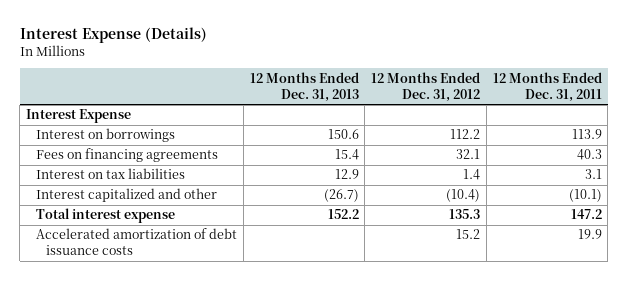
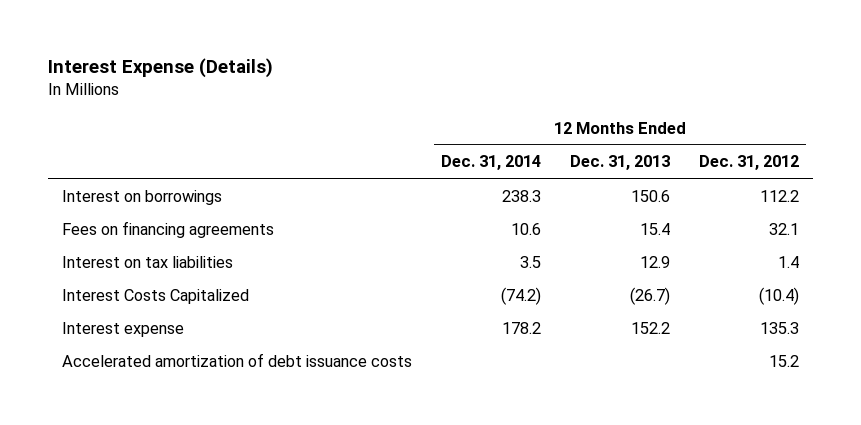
- | 12 Months Ended Dec. 31, 2013 | 12 Months Ended Dec. 31, 2012 | 12 Months Ended Dec. 31, 2011
+ | 12 Months Ended Dec. 31, 2014 | 12 Months Ended Dec. 31, 2013 | 12 Months Ended Dec. 31, 2012
- Interest Expense
- Interest capitalized and other | (26.7) | (10.4) | (10.1)
- Total interest expense | 152.2 | 135.3 | 147.2
+ Interest Costs Capitalized | (74.2) | (26.7) | (10.4)
+ Interest expense | 178.2 | 152.2 | 135.3

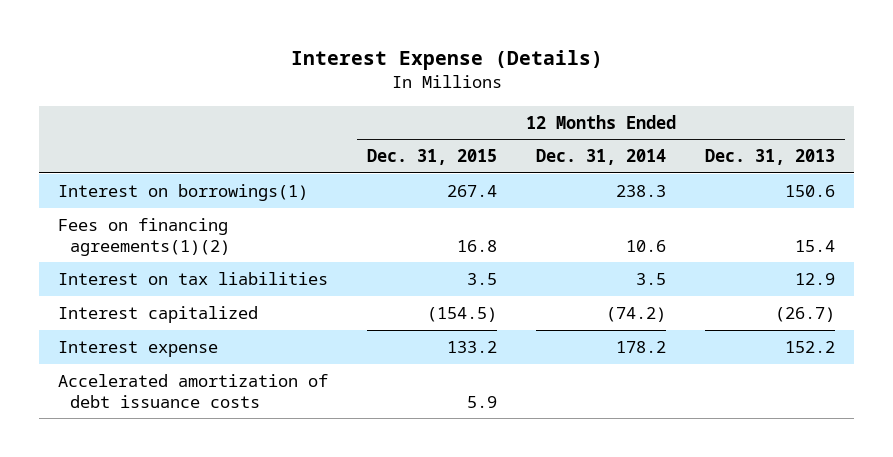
- | 12 Months Ended Dec. 31, 2014 | 12 Months Ended Dec. 31, 2013 | 12 Months Ended Dec. 31, 2012
+ | 12 Months Ended Dec. 31, 2015 | 12 Months Ended Dec. 31, 2014 | 12 Months Ended Dec. 31, 2013
- Interest on borrowings | 238.3 | 150.6 | 112.2
- Fees on financing agreements | 10.6 | 15.4 | 32.1
+ Interest on borrowings(1) | 267.4 | 238.3 | 150.6
+ Fees on financing agreements(1)(2) | 16.8 | 10.6 | 15.4
- Interest Costs Capitalized | (74.2) | (26.7) | (10.4)
+ Interest capitalized | (154.5) | (74.2) | (26.7)

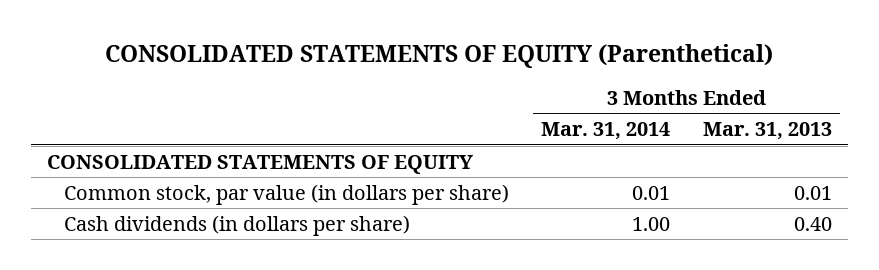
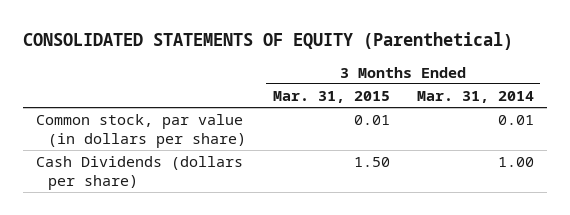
- | 3 Months Ended Mar. 31, 2014 | 3 Months Ended Mar. 31, 2013
+ | 3 Months Ended Mar. 31, 2015 | 3 Months Ended Mar. 31, 2014
- CONSOLIDATED STATEMENTS OF EQUITY
- Cash dividends (in dollars per share) | 1.00 | 0.40
+ Cash Dividends (dollars per share) | 1.50 | 1.00

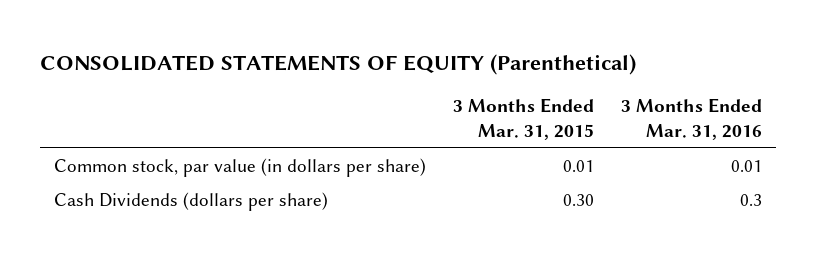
- | 3 Months Ended Mar. 31, 2015 | 3 Months Ended Mar. 31, 2014
+ | 3 Months Ended Mar. 31, 2015 | 3 Months Ended Mar. 31, 2016
- Cash Dividends (dollars per share) | 1.50 | 1.00
+ Cash Dividends (dollars per share) | 0.30 | 0.3

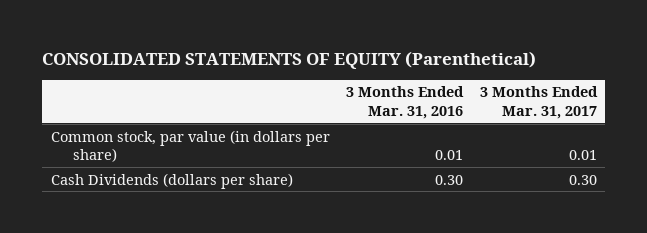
- | 3 Months Ended Mar. 31, 2015 | 3 Months Ended Mar. 31, 2016
+ | 3 Months Ended Mar. 31, 2016 | 3 Months Ended Mar. 31, 2017
- Cash Dividends (dollars per share) | 0.30 | 0.3
+ Cash Dividends (dollars per share) | 0.30 | 0.30

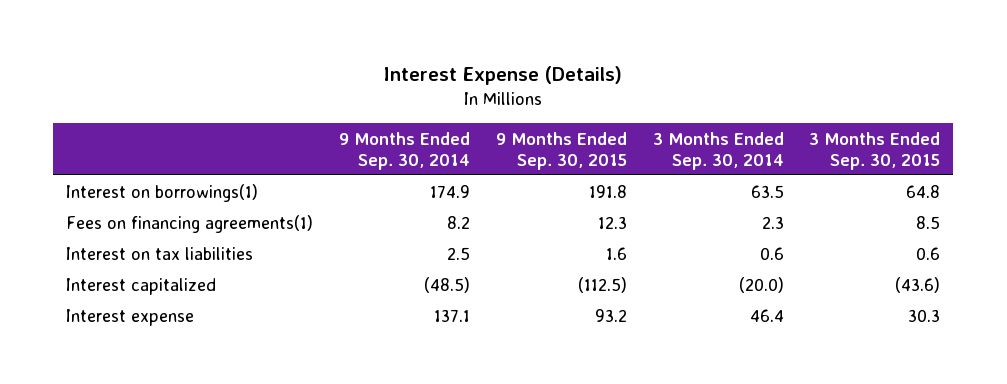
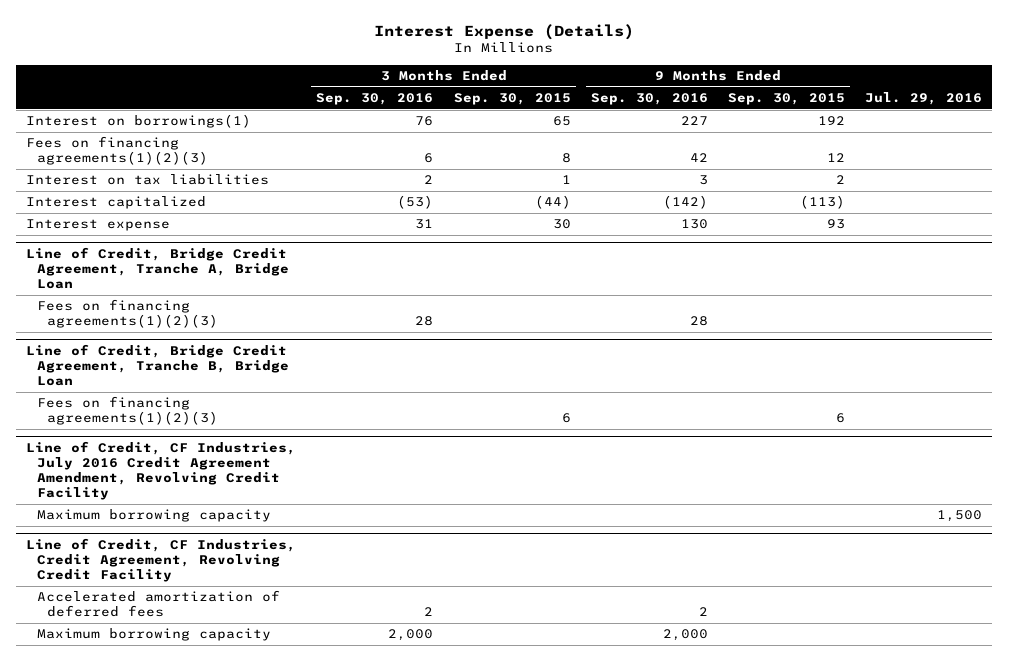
- | 9 Months Ended Sep. 30, 2014 | 9 Months Ended Sep. 30, 2015 | 3 Months Ended Sep. 30, 2014 | 3 Months Ended Sep. 30, 2015
+ | 3 Months Ended Sep. 30, 2016 | 3 Months Ended Sep. 30, 2015 | 9 Months Ended Sep. 30, 2016 | 9 Months Ended Sep. 30, 2015 | Jul. 29, 2016
- Interest on borrowings(1) | 174.9 | 191.8 | 63.5 | 64.8
- Fees on financing agreements(1) | 8.2 | 12.3 | 2.3 | 8.5
- Interest on tax liabilities | 2.5 | 1.6 | 0.6 | 0.6
- Interest capitalized | (48.5) | (112.5) | (20.0) | (43.6)
- Interest expense | 137.1 | 93.2 | 46.4 | 30.3
+ Interest on borrowings(1) | 76 | 65 | 227 | 192 |
+ Fees on financing agreements(1)(2)(3) | 6 | 8 | 42 | 12 |
+ Interest on tax liabilities | 2 | 1 | 3 | 2 |
+ Interest capitalized | (53) | (44) | (142) | (113) |
+ Interest expense | 31 | 30 | 130 | 93 |
+ Line of Credit, Bridge Credit Agreement, Tranche A, Bridge Loan
+ Fees on financing agreements(1)(2)(3) | 28 | | 28 | |
+ Line of Credit, Bridge Credit Agreement, Tranche B, Bridge Loan
+ Fees on financing agreements(1)(2)(3) | | 6 | | 6 |
+ Line of Credit, CF Industries, July 2016 Credit Agreement Amendment, Revolving Credit Facility
+ Maximum borrowing capacity | | | | | 1,500
+ Line of Credit, CF Industries, Credit Agreement, Revolving Credit Facility
+ Accelerated amortization of deferred fees | 2 | | 2 | |
+ Maximum borrowing capacity | 2,000 | | 2,000 | |

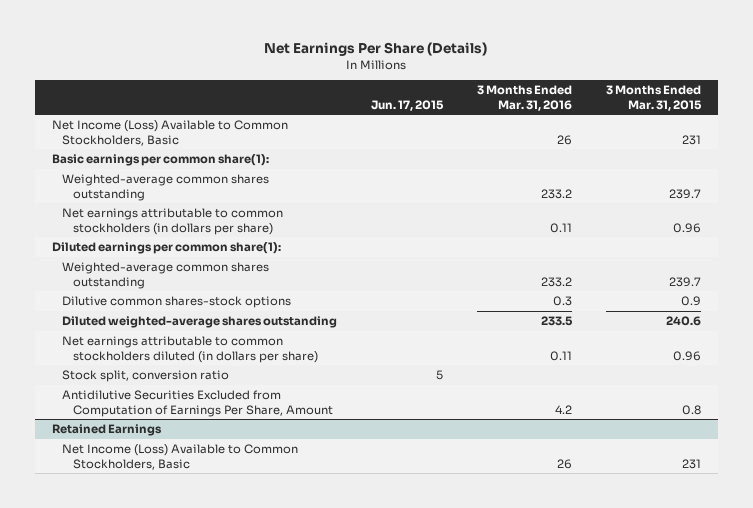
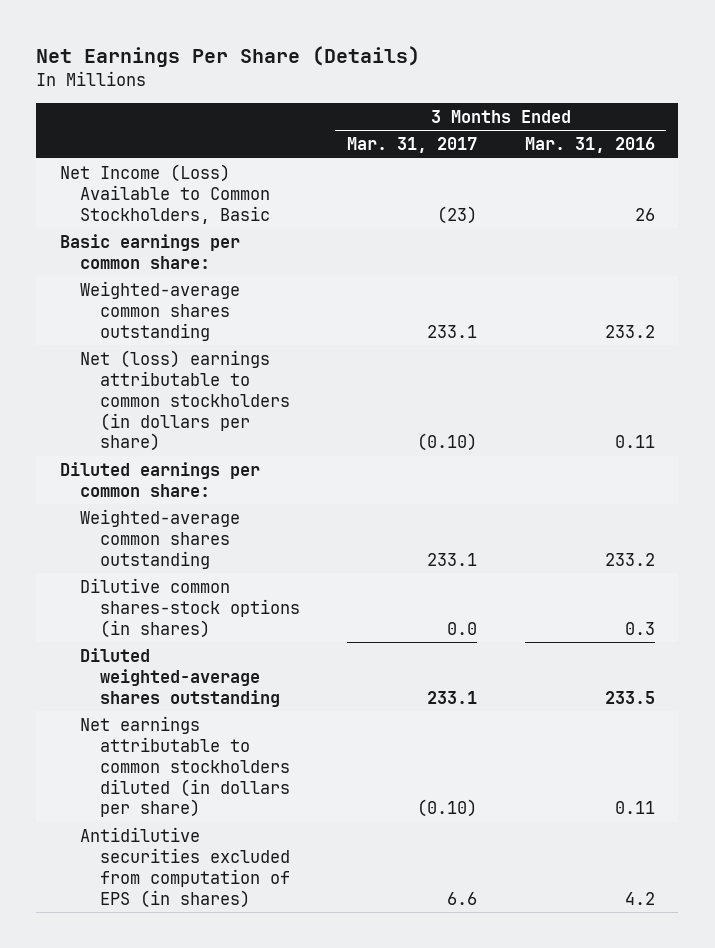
- | Jun. 17, 2015 | 3 Months Ended Mar. 31, 2016 | 3 Months Ended Mar. 31, 2015
+ | 3 Months Ended Mar. 31, 2017 | 3 Months Ended Mar. 31, 2016
- Basic earnings per common share(1):
+ Basic earnings per common share:
- Net earnings attributable to common stockholders (in dollars per share) | | 0.11 | 0.96
- Diluted earnings per common share(1):
+ Net (loss) earnings attributable to common stockholders (in dollars per share) | (0.10) | 0.11
+ Diluted earnings per common share:
- Dilutive common shares-stock options | | 0.3 | 0.9
+ Dilutive common shares-stock options (in shares) | 0.0 | 0.3
- Stock split, conversion ratio | 5 | |
- Antidilutive Securities Excluded from Computation of Earnings Per Share, Amount | | 4.2 | 0.8
- Retained Earnings
- Net Income (Loss) Available to Common Stockholders, Basic | | 26 | 231
+ Antidilutive securities excluded from computation of EPS (in shares) | 6.6 | 4.2

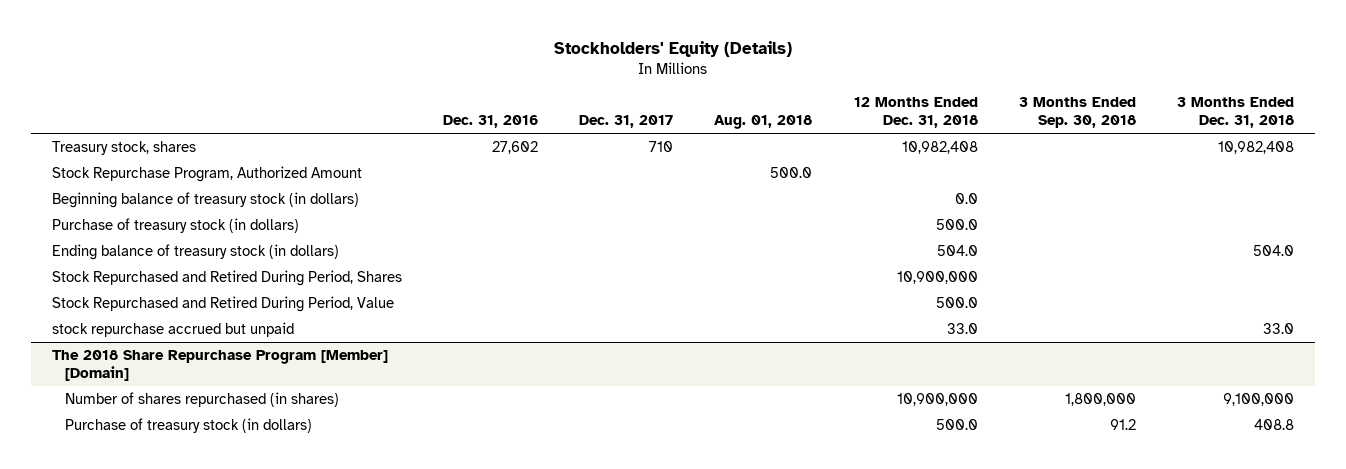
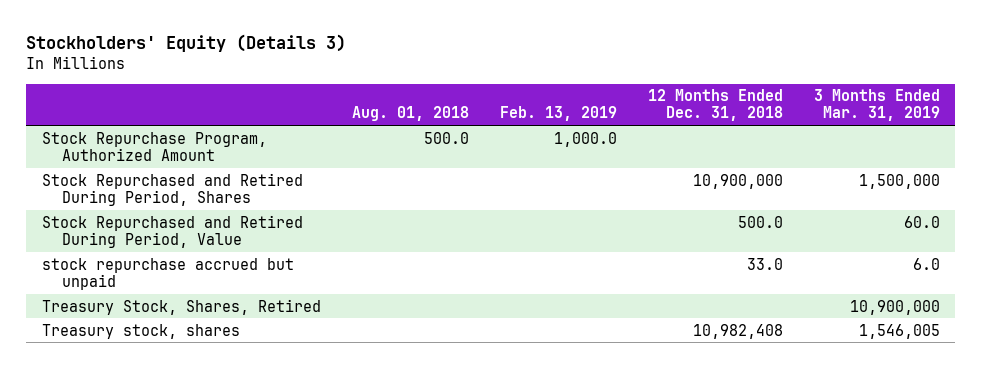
- Stockholders' Equity (Details)
+ Stockholders' Equity (Details 3)
- | Dec. 31, 2016 | Dec. 31, 2017 | Aug. 01, 2018 | 12 Months Ended Dec. 31, 2018 | 3 Months Ended Sep. 30, 2018 | 3 Months Ended Dec. 31, 2018
+ | Aug. 01, 2018 | Feb. 13, 2019 | 12 Months Ended Dec. 31, 2018 | 3 Months Ended Mar. 31, 2019
- Beginning balance of treasury stock (in dollars) | | | | 0.0 | |
- Purchase of treasury stock (in dollars) | | | | 500.0 | |
- Ending balance of treasury stock (in dollars) | | | | 504.0 | | 504.0
- The 2018 Share Repurchase Program [Member] [Domain]
- Number of shares repurchased (in shares) | | | | 10,900,000 | 1,800,000 | 9,100,000
- Purchase of treasury stock (in dollars) | | | | 500.0 | 91.2 | 408.8
+ Treasury Stock, Shares, Retired | | | | 10,900,000
moved down: Treasury stock, shares | | | 10,982,408 | 1,546,005

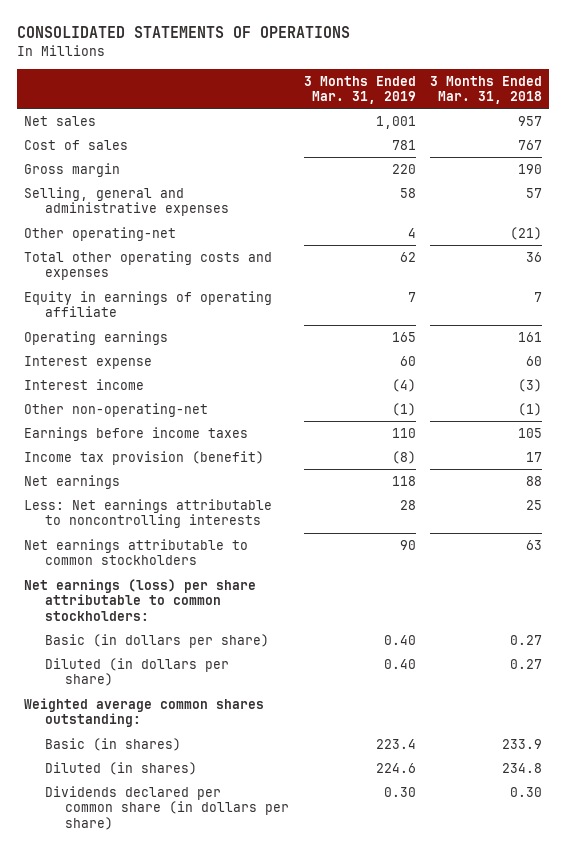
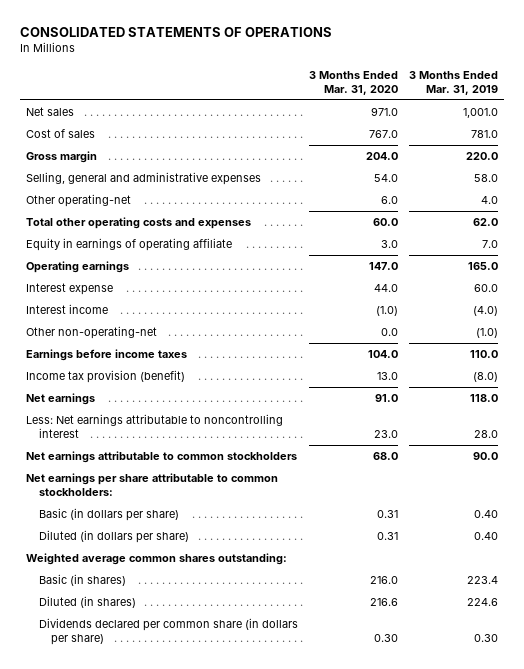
- | 3 Months Ended Mar. 31, 2019 | 3 Months Ended Mar. 31, 2018
+ | 3 Months Ended Mar. 31, 2020 | 3 Months Ended Mar. 31, 2019
- Net sales | 1,001 | 957
- Cost of sales | 781 | 767
- Gross margin | 220 | 190
- Selling, general and administrative expenses | 58 | 57
- Other operating-net | 4 | (21)
- Total other operating costs and expenses | 62 | 36
- Equity in earnings of operating affiliate | 7 | 7
- Operating earnings | 165 | 161
- Interest expense | 60 | 60
- Interest income | (4) | (3)
- Other non-operating-net | (1) | (1)
- Earnings before income taxes | 110 | 105
- Income tax provision (benefit) | (8) | 17
- Net earnings | 118 | 88
- Less: Net earnings attributable to noncontrolling interests | 28 | 25
- Net earnings attributable to common stockholders | 90 | 63
- Net earnings (loss) per share attributable to common stockholders:
+ Net sales | 971.0 | 1,001.0
+ Cost of sales | 767.0 | 781.0
+ Gross margin | 204.0 | 220.0
+ Selling, general and administrative expenses | 54.0 | 58.0
+ Other operating-net | 6.0 | 4.0
+ Total other operating costs and expenses | 60.0 | 62.0
+ Equity in earnings of operating affiliate | 3.0 | 7.0
+ Operating earnings | 147.0 | 165.0
+ Interest expense | 44.0 | 60.0
+ Interest income | (1.0) | (4.0)
+ Other non-operating-net | 0.0 | (1.0)
+ Earnings before income taxes | 104.0 | 110.0
+ Income tax provision (benefit) | 13.0 | (8.0)
+ Net earnings | 91.0 | 118.0
+ Less: Net earnings attributable to noncontrolling interest | 23.0 | 28.0
+ Net earnings attributable to common stockholders | 68.0 | 90.0
+ Net earnings per share attributable to common stockholders:

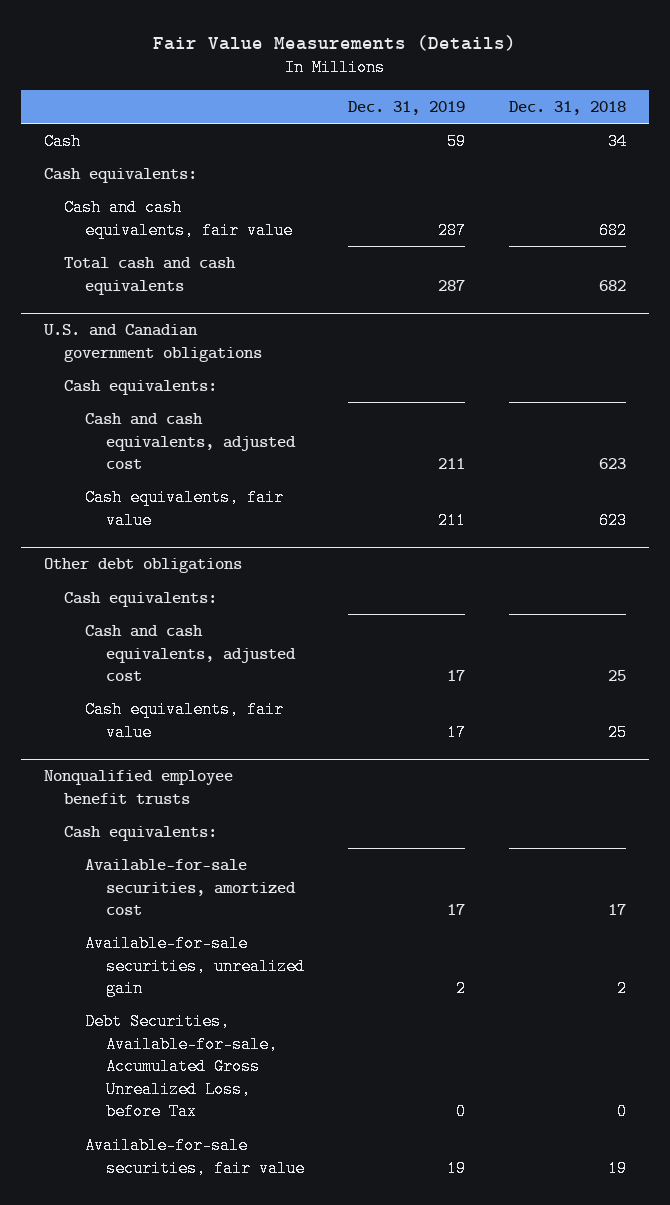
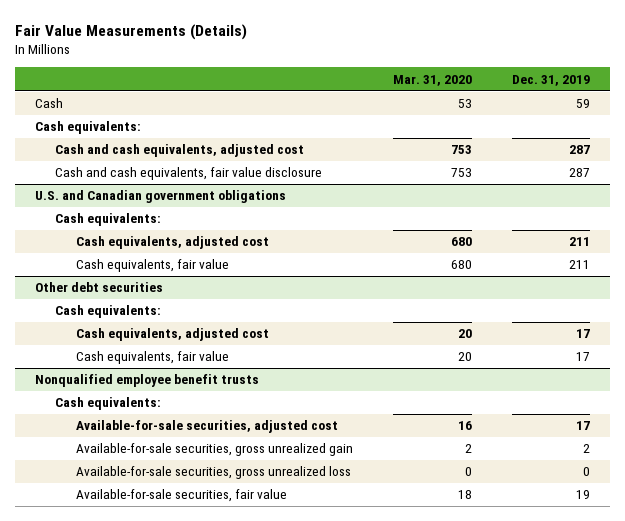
- | Dec. 31, 2019 | Dec. 31, 2018
+ | Mar. 31, 2020 | Dec. 31, 2019
- Cash and cash equivalents, fair value | 287 | 682
- Total cash and cash equivalents | 287 | 682
+ Cash and cash equivalents, adjusted cost | 753 | 287
+ Cash and cash equivalents, fair value disclosure | 753 | 287
@ U.S. and Canadian government obligations
- Cash and cash equivalents, adjusted cost | 211 | 623
+ Cash equivalents, adjusted cost | 680 | 211
- Other debt obligations
+ Other debt securities
- Cash and cash equivalents, adjusted cost | 17 | 25
+ Cash equivalents, adjusted cost | 20 | 17
@ Nonqualified employee benefit trusts
- Available-for-sale securities, amortized cost | 17 | 17
- Available-for-sale securities, unrealized gain | 2 | 2
- Debt Securities, Available-for-sale, Accumulated Gross Unrealized Loss, before Tax | 0 | 0
+ Available-for-sale securities, adjusted cost | 16 | 17
+ Available-for-sale securities, gross unrealized gain | 2 | 2
+ Available-for-sale securities, gross unrealized loss | 0 | 0

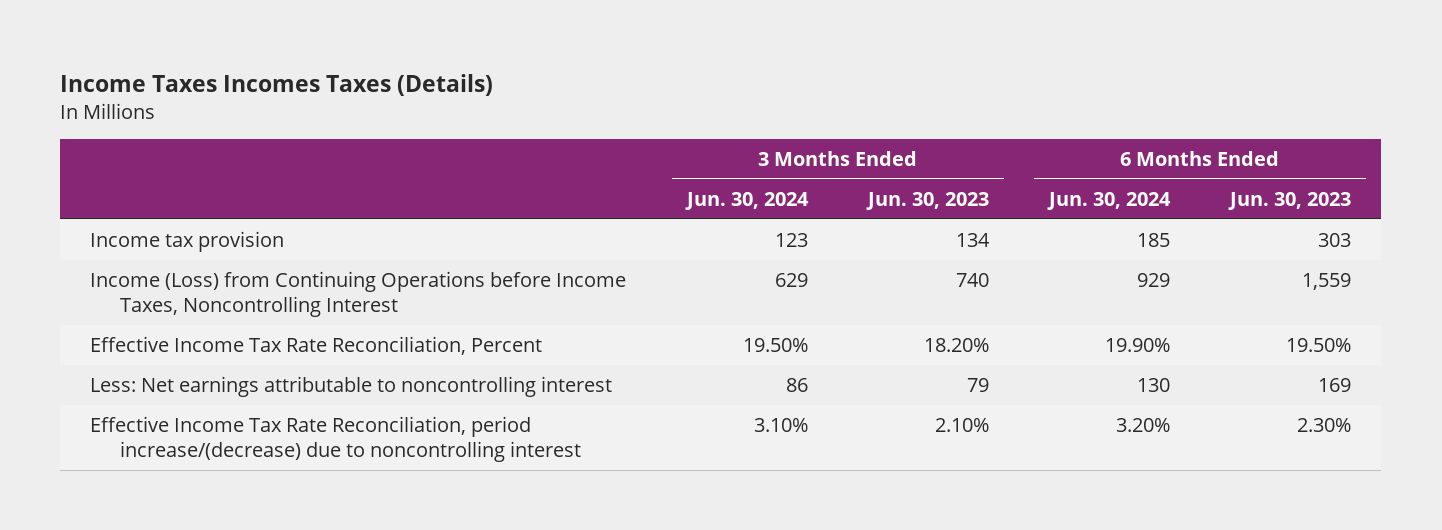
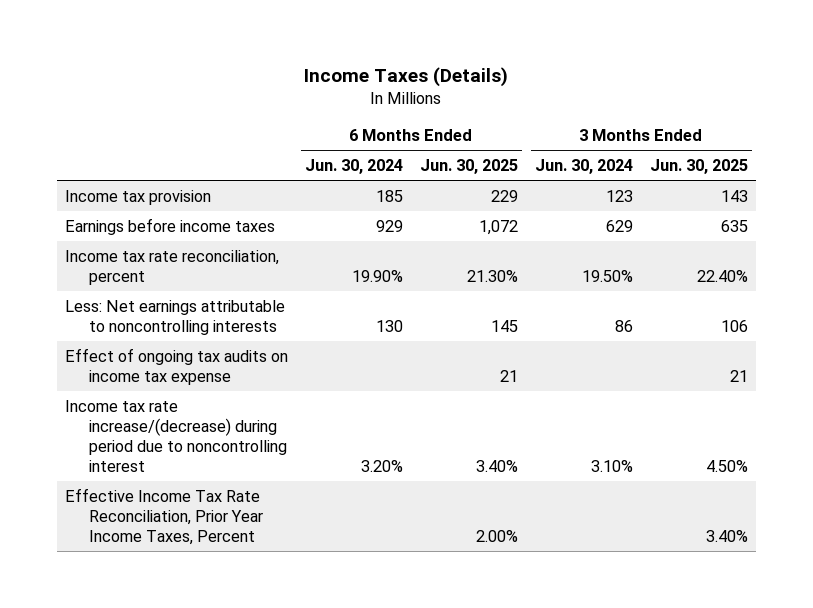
- Income Taxes Incomes Taxes (Details)
+ Income Taxes (Details)
- | 3 Months Ended Jun. 30, 2024 | 3 Months Ended Jun. 30, 2023 | 6 Months Ended Jun. 30, 2024 | 6 Months Ended Jun. 30, 2023
+ | 6 Months Ended Jun. 30, 2024 | 6 Months Ended Jun. 30, 2025 | 3 Months Ended Jun. 30, 2024 | 3 Months Ended Jun. 30, 2025
- Income (Loss) from Continuing Operations before Income Taxes, Noncontrolling Interest | 629 | 740 | 929 | 1,559
- Effective Income Tax Rate Reconciliation, Percent | 19.50% | 18.20% | 19.90% | 19.50%
- Less: Net earnings attributable to noncontrolling interest | 86 | 79 | 130 | 169
- Effective Income Tax Rate Reconciliation, period increase/(decrease) due to noncontrolling interest | 3.10% | 2.10% | 3.20% | 2.30%
+ Earnings before income taxes | 929 | 1,072 | 629 | 635
+ Income tax rate reconciliation, percent | 19.90% | 21.30% | 19.50% | 22.40%
+ Less: Net earnings attributable to noncontrolling interests | 130 | 145 | 86 | 106
+ Effect of ongoing tax audits on income tax expense | | 21 | | 21
+ Income tax rate increase/(decrease) during period due to noncontrolling interest | 3.20% | 3.40% | 3.10% | 4.50%
+ Effective Income Tax Rate Reconciliation, Prior Year Income Taxes, Percent | | 2.00% | | 3.40%

